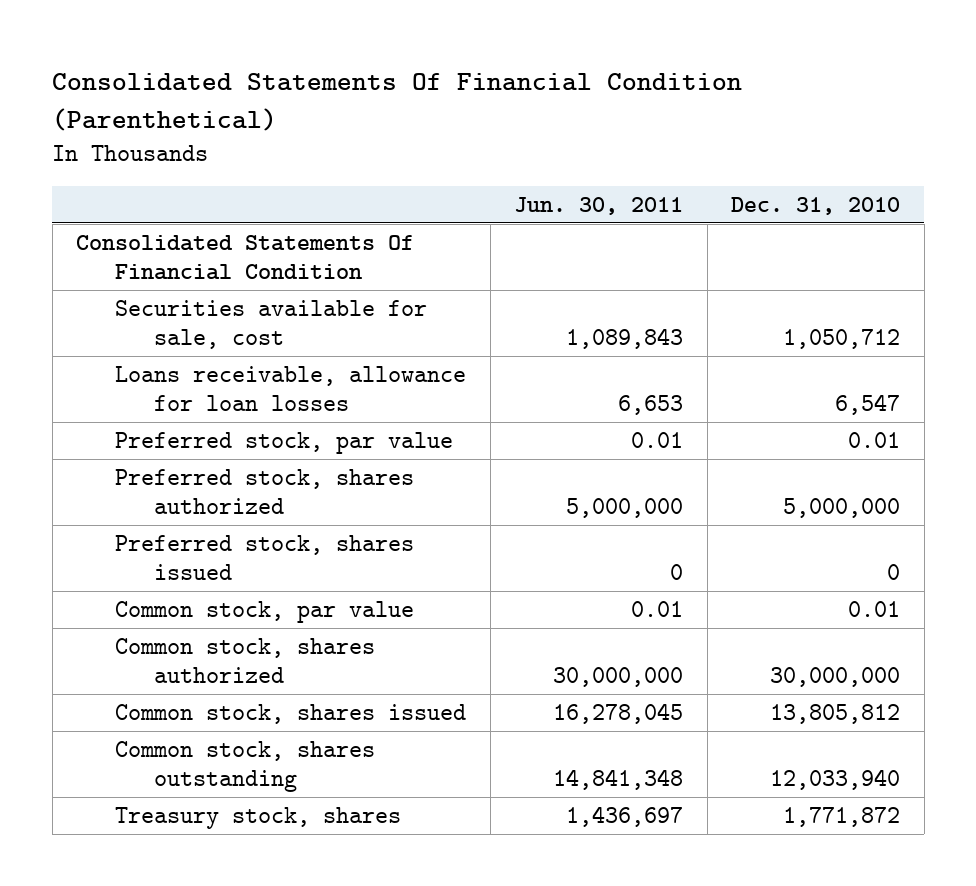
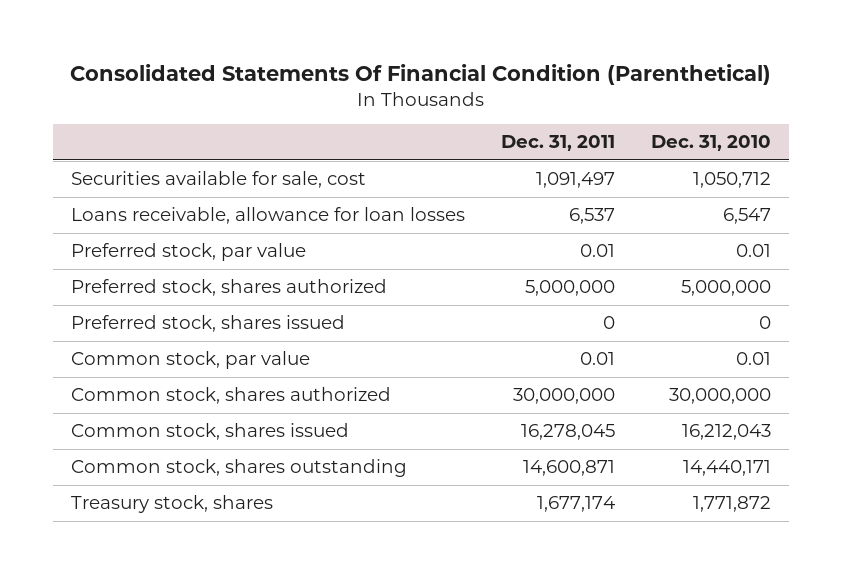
- | Jun. 30, 2011 | Dec. 31, 2010
+ | Dec. 31, 2011 | Dec. 31, 2010
- Consolidated Statements Of Financial Condition
- Common stock, shares issued | 16,278,045 | 13,805,812
- Common stock, shares outstanding | 14,841,348 | 12,033,940
+ Common stock, shares issued | 16,278,045 | 16,212,043
+ Common stock, shares outstanding | 14,600,871 | 14,440,171

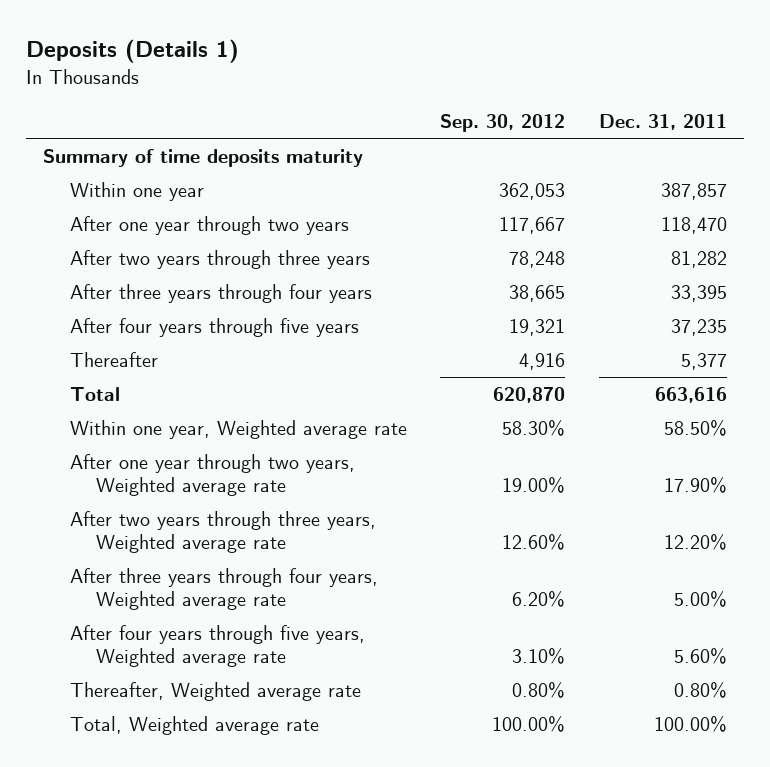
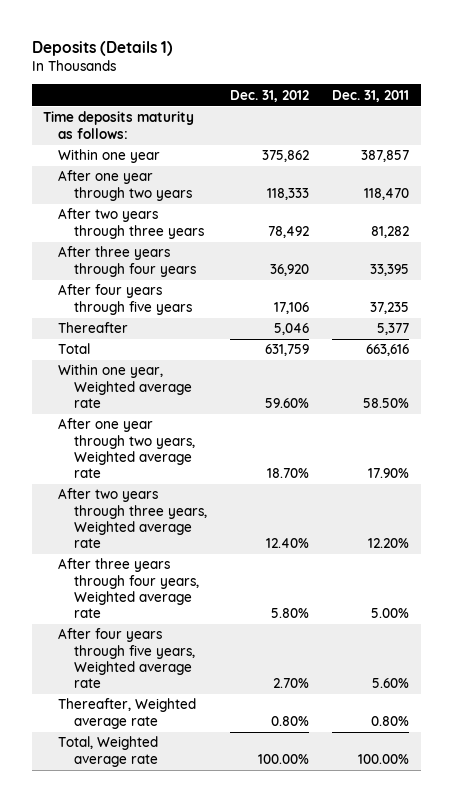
- | Sep. 30, 2012 | Dec. 31, 2011
+ | Dec. 31, 2012 | Dec. 31, 2011
- Summary of time deposits maturity
+ Time deposits maturity as follows:

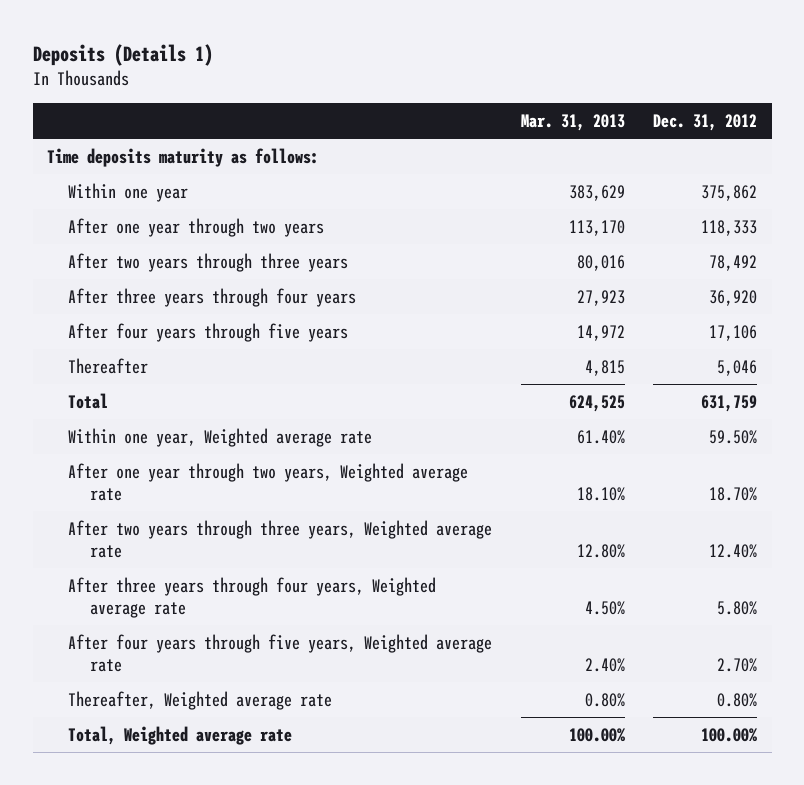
- | Dec. 31, 2012 | Dec. 31, 2011
+ | Mar. 31, 2013 | Dec. 31, 2012
- Within one year, Weighted average rate | 59.60% | 58.50%
+ Within one year, Weighted average rate | 61.40% | 59.50%

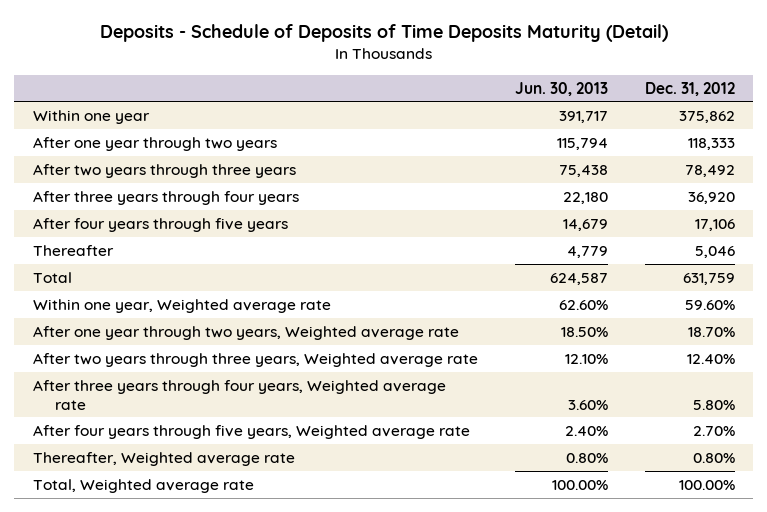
- Deposits (Details 1)
+ Deposits - Schedule of Deposits of Time Deposits Maturity (Detail)
- | Mar. 31, 2013 | Dec. 31, 2012
+ | Jun. 30, 2013 | Dec. 31, 2012
- Time deposits maturity as follows:
- Within one year, Weighted average rate | 61.40% | 59.50%
+ Within one year, Weighted average rate | 62.60% | 59.60%

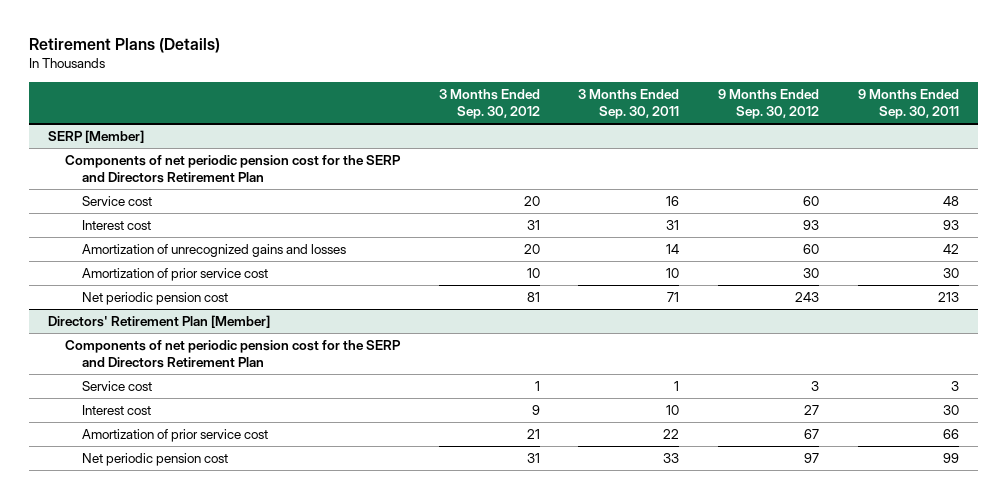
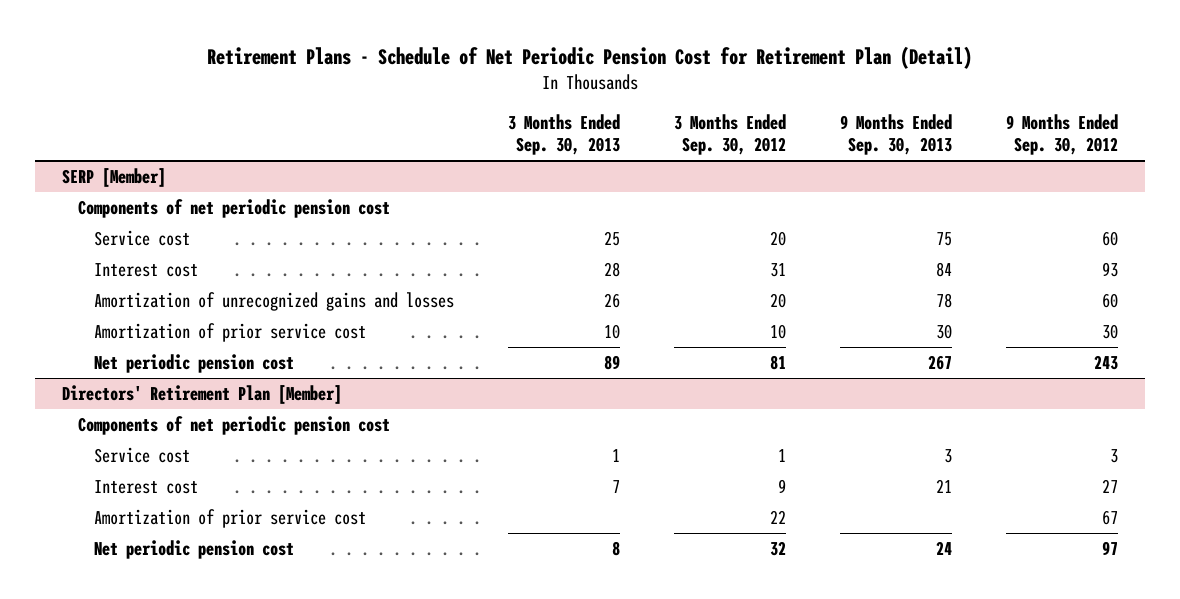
- Retirement Plans (Details)
+ Retirement Plans - Schedule of Net Periodic Pension Cost for Retirement Plan (Detail)
- | 3 Months Ended Sep. 30, 2012 | 3 Months Ended Sep. 30, 2011 | 9 Months Ended Sep. 30, 2012 | 9 Months Ended Sep. 30, 2011
+ | 3 Months Ended Sep. 30, 2013 | 3 Months Ended Sep. 30, 2012 | 9 Months Ended Sep. 30, 2013 | 9 Months Ended Sep. 30, 2012
@ SERP [Member]
- Components of net periodic pension cost for the SERP and Directors Retirement Plan
+ Components of net periodic pension cost
@ Directors' Retirement Plan [Member]
- Components of net periodic pension cost for the SERP and Directors Retirement Plan
+ Components of net periodic pension cost
- Amortization of prior service cost | 21 | 22 | 67 | 66
- Net periodic pension cost | 31 | 33 | 97 | 99
+ Amortization of prior service cost | | 22 | | 67
+ Net periodic pension cost | 8 | 32 | 24 | 97

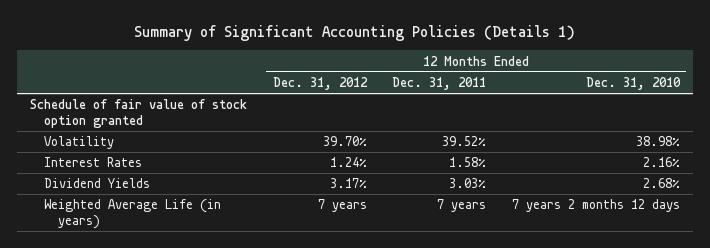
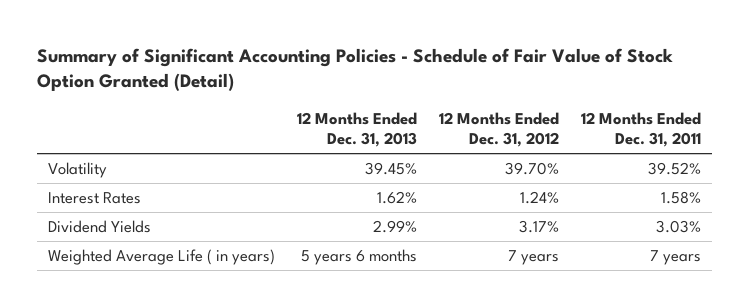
- Summary of Significant Accounting Policies (Details 1)
+ Summary of Significant Accounting Policies - Schedule of Fair Value of Stock Option Granted (Detail)
- | 12 Months Ended Dec. 31, 2012 | 12 Months Ended Dec. 31, 2011 | 12 Months Ended Dec. 31, 2010
+ | 12 Months Ended Dec. 31, 2013 | 12 Months Ended Dec. 31, 2012 | 12 Months Ended Dec. 31, 2011
- Schedule of fair value of stock option granted
- Weighted Average Life (in years) | 7 years | 7 years | 7 years 2 months 12 days
+ Weighted Average Life ( in years) | 5 years 6 months | 7 years | 7 years

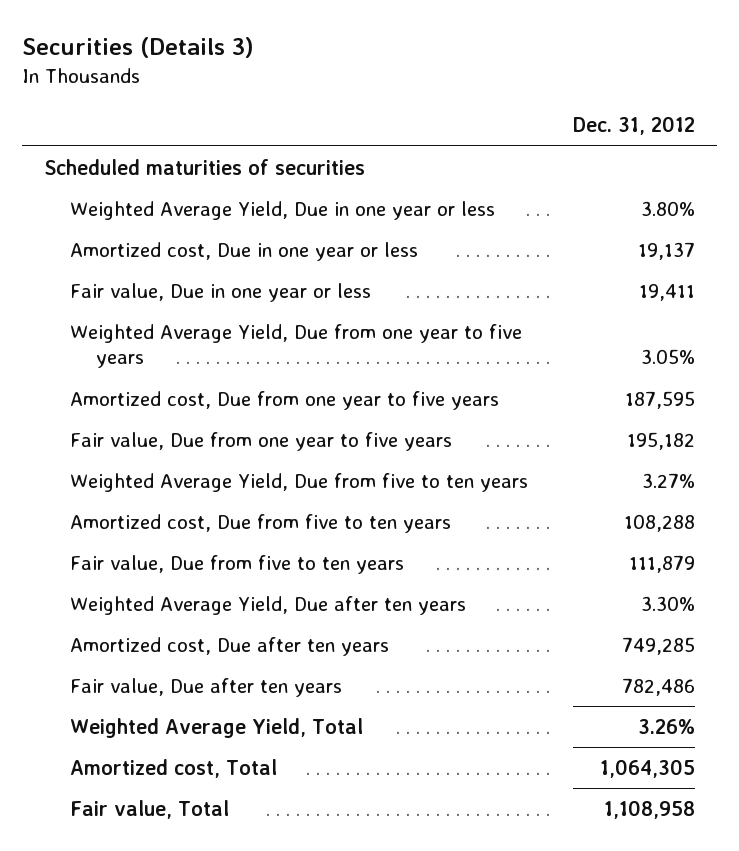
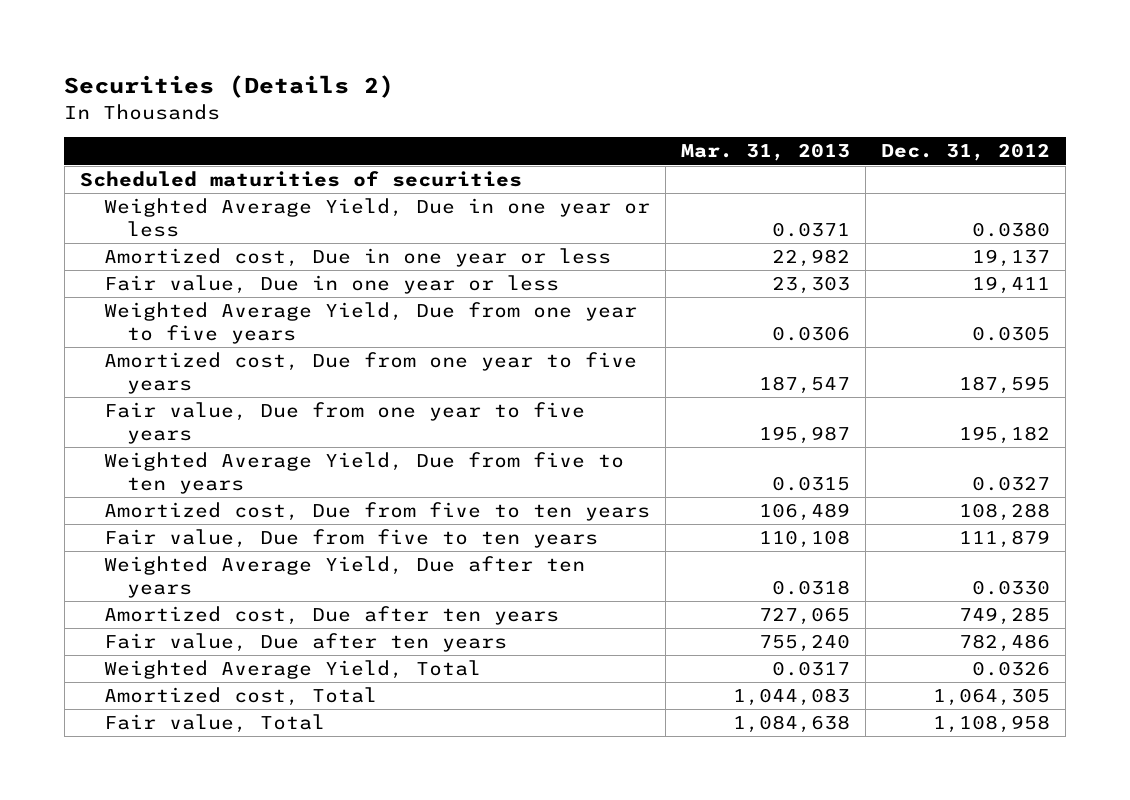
- Securities (Details 3)
+ Securities (Details 2)
- | Dec. 31, 2012
+ | Mar. 31, 2013 | Dec. 31, 2012
- Weighted Average Yield, Due in one year or less | 3.80%
+ Weighted Average Yield, Due in one year or less | 0.0371 | 0.0380
- Weighted Average Yield, Due from one year to five years | 3.05%
+ Weighted Average Yield, Due from one year to five years | 0.0306 | 0.0305
- Weighted Average Yield, Due from five to ten years | 3.27%
+ Weighted Average Yield, Due from five to ten years | 0.0315 | 0.0327
- Weighted Average Yield, Due after ten years | 3.30%
+ Weighted Average Yield, Due after ten years | 0.0318 | 0.0330
- Weighted Average Yield, Total | 3.26%
+ Weighted Average Yield, Total | 0.0317 | 0.0326

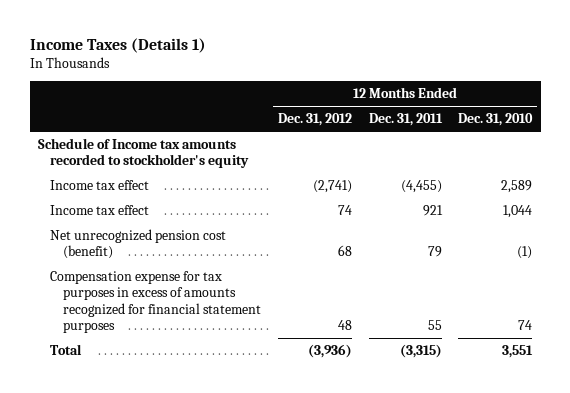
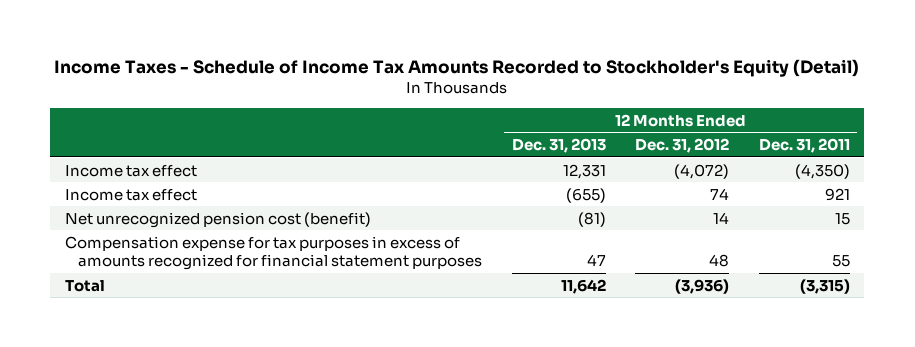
- Income Taxes (Details 1)
+ Income Taxes - Schedule of Income Tax Amounts Recorded to Stockholder's Equity (Detail)
- | 12 Months Ended Dec. 31, 2012 | 12 Months Ended Dec. 31, 2011 | 12 Months Ended Dec. 31, 2010
+ | 12 Months Ended Dec. 31, 2013 | 12 Months Ended Dec. 31, 2012 | 12 Months Ended Dec. 31, 2011
- Schedule of Income tax amounts recorded to stockholder's equity
- Income tax effect | (2,741) | (4,455) | 2,589
+ Income tax effect | 12,331 | (4,072) | (4,350)
- Net unrecognized pension cost (benefit) | 68 | 79 | (1)
+ Net unrecognized pension cost (benefit) | (81) | 14 | 15

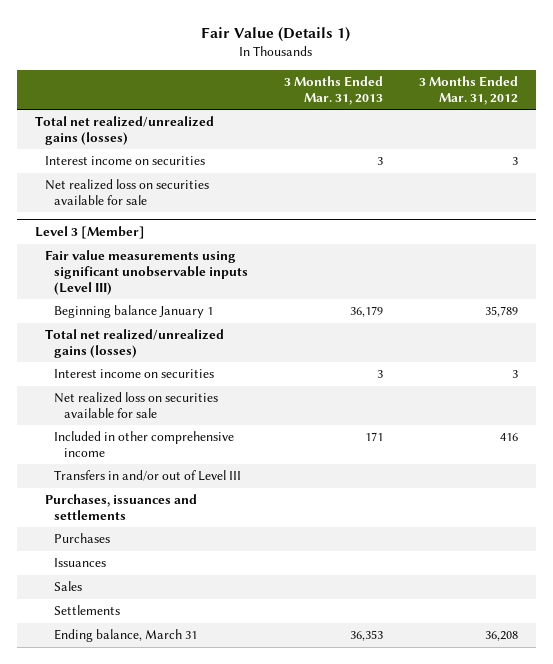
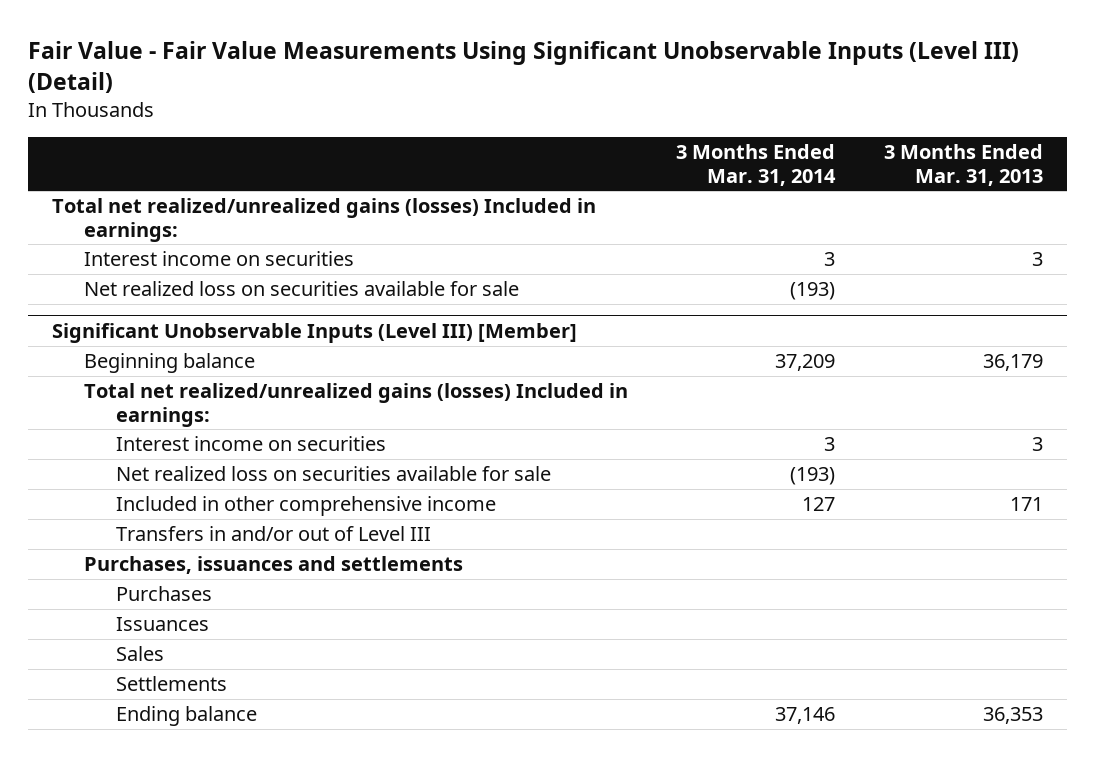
- Fair Value (Details 1)
+ Fair Value - Fair Value Measurements Using Significant Unobservable Inputs (Level III) (Detail)
- | 3 Months Ended Mar. 31, 2013 | 3 Months Ended Mar. 31, 2012
+ | 3 Months Ended Mar. 31, 2014 | 3 Months Ended Mar. 31, 2013
- Total net realized/unrealized gains (losses)
+ Total net realized/unrealized gains (losses) Included in earnings:
- Level 3 [Member]
- Fair value measurements using significant unobservable inputs (Level III)
- Beginning balance January 1 | 36,179 | 35,789
- Total net realized/unrealized gains (losses)
+ Significant Unobservable Inputs (Level III) [Member]
+ Beginning balance | 37,209 | 36,179
+ Total net realized/unrealized gains (losses) Included in earnings:
- Ending balance, March 31 | 36,353 | 36,208
+ Ending balance | 37,146 | 36,353

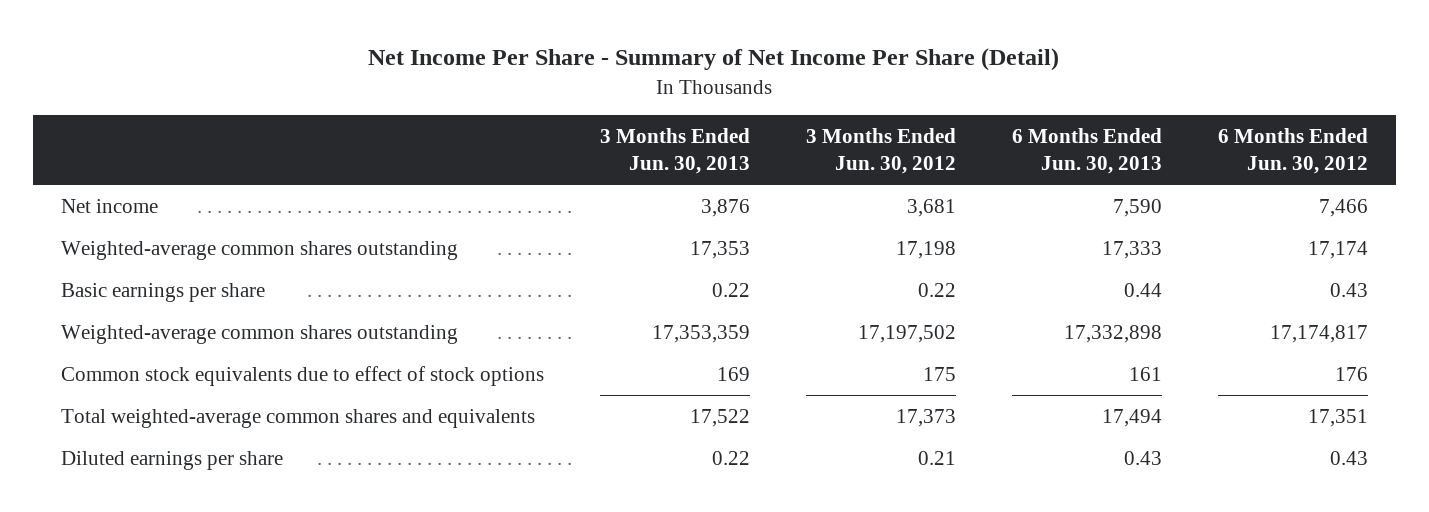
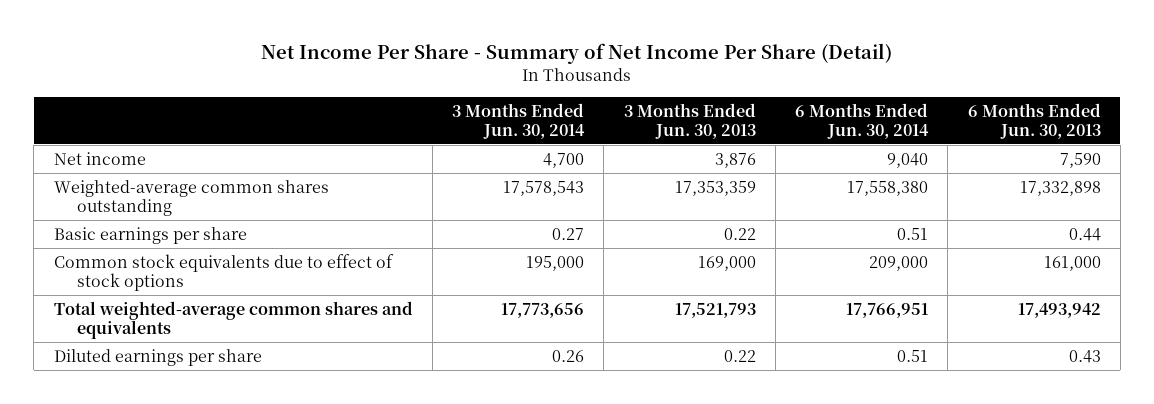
- | 3 Months Ended Jun. 30, 2013 | 3 Months Ended Jun. 30, 2012 | 6 Months Ended Jun. 30, 2013 | 6 Months Ended Jun. 30, 2012
+ | 3 Months Ended Jun. 30, 2014 | 3 Months Ended Jun. 30, 2013 | 6 Months Ended Jun. 30, 2014 | 6 Months Ended Jun. 30, 2013
- Weighted-average common shares outstanding | 17,353 | 17,198 | 17,333 | 17,174
- Common stock equivalents due to effect of stock options | 169 | 175 | 161 | 176
- Total weighted-average common shares and equivalents | 17,522 | 17,373 | 17,494 | 17,351
moved down: Basic earnings per share | 0.27 | 0.22 | 0.51 | 0.44
+ Common stock equivalents due to effect of stock options | 195,000 | 169,000 | 209,000 | 161,000
+ Total weighted-average common shares and equivalents | 17,773,656 | 17,521,793 | 17,766,951 | 17,493,942

